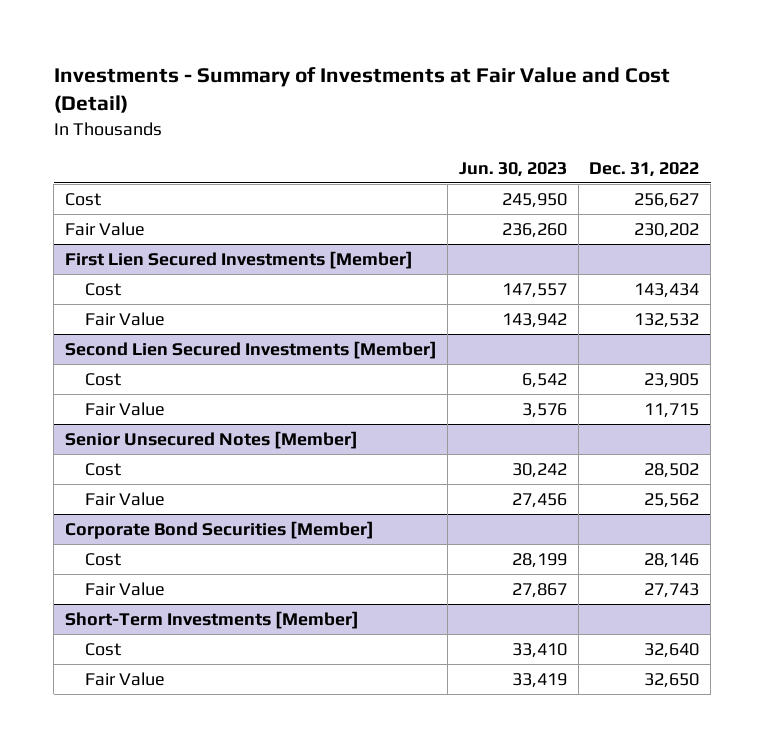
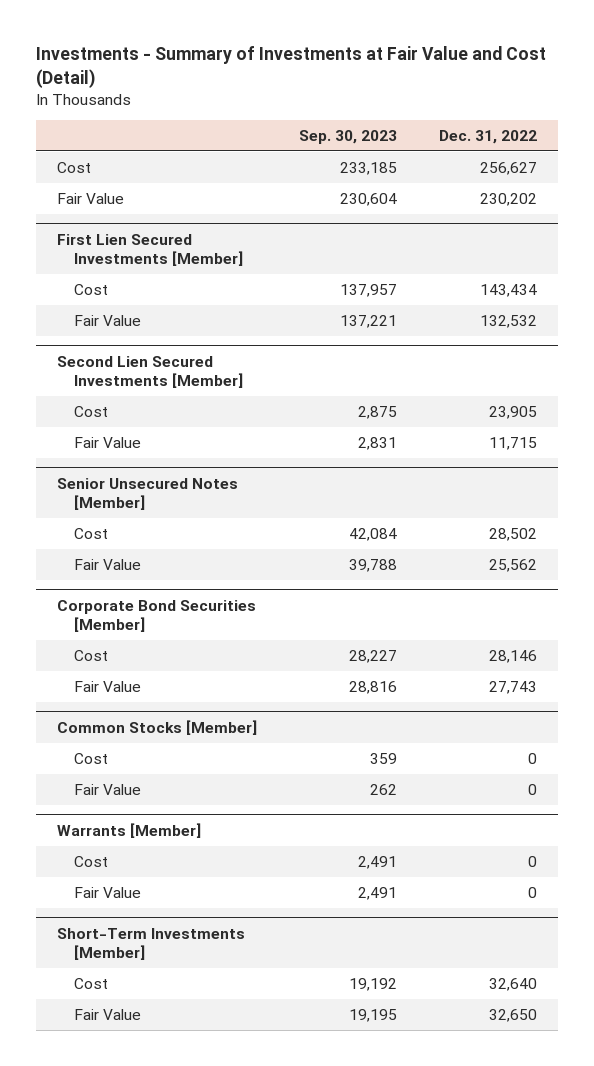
- | Jun. 30, 2023 | Dec. 31, 2022
+ | Sep. 30, 2023 | Dec. 31, 2022
+ Common Stocks [Member]
+ Cost | 359 | 0
+ Fair Value | 262 | 0
+ Warrants [Member]
+ Cost | 2,491 | 0
+ Fair Value | 2,491 | 0

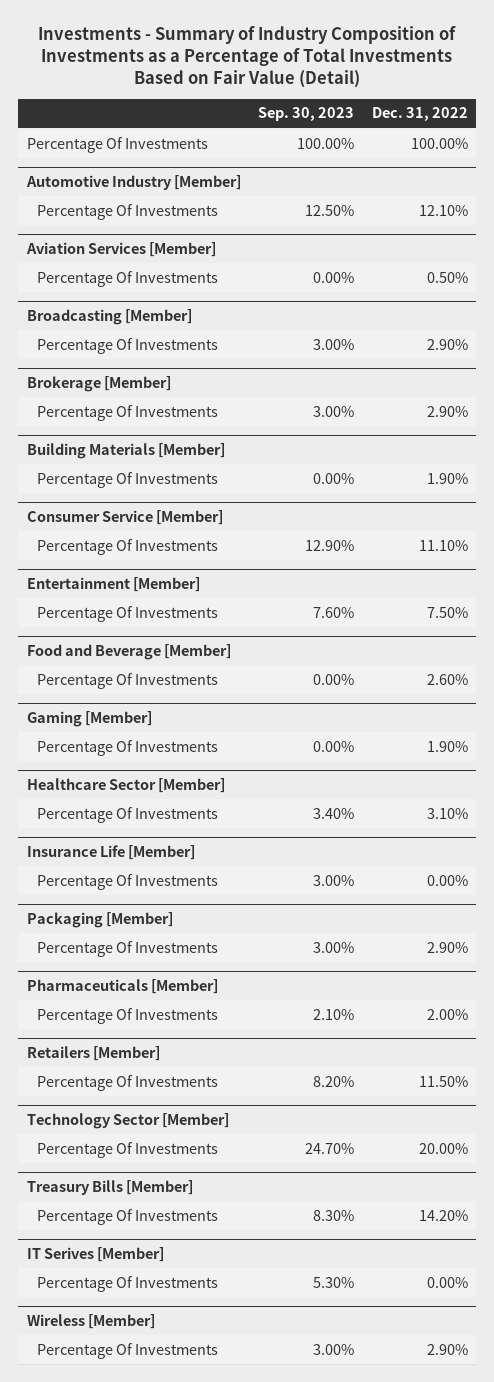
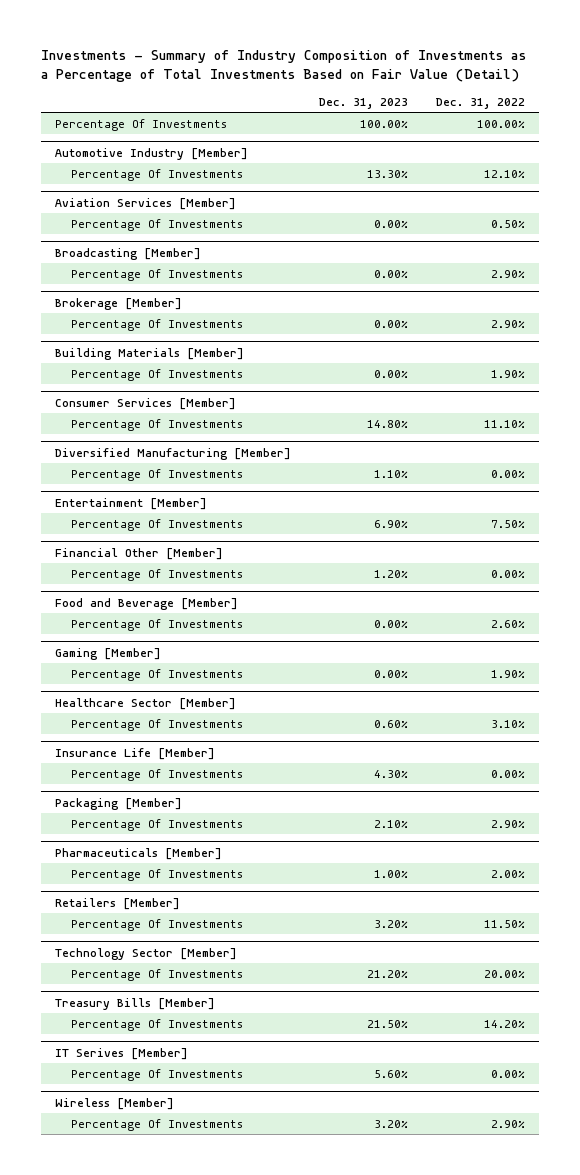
- | Sep. 30, 2023 | Dec. 31, 2022
+ | Dec. 31, 2023 | Dec. 31, 2022
- Consumer Service [Member]
+ Consumer Services [Member]
+ Diversified Manufacturing [Member]
+ Percentage Of Investments | 1.10% | 0.00%
+ Financial Other [Member]
+ Percentage Of Investments | 1.20% | 0.00%

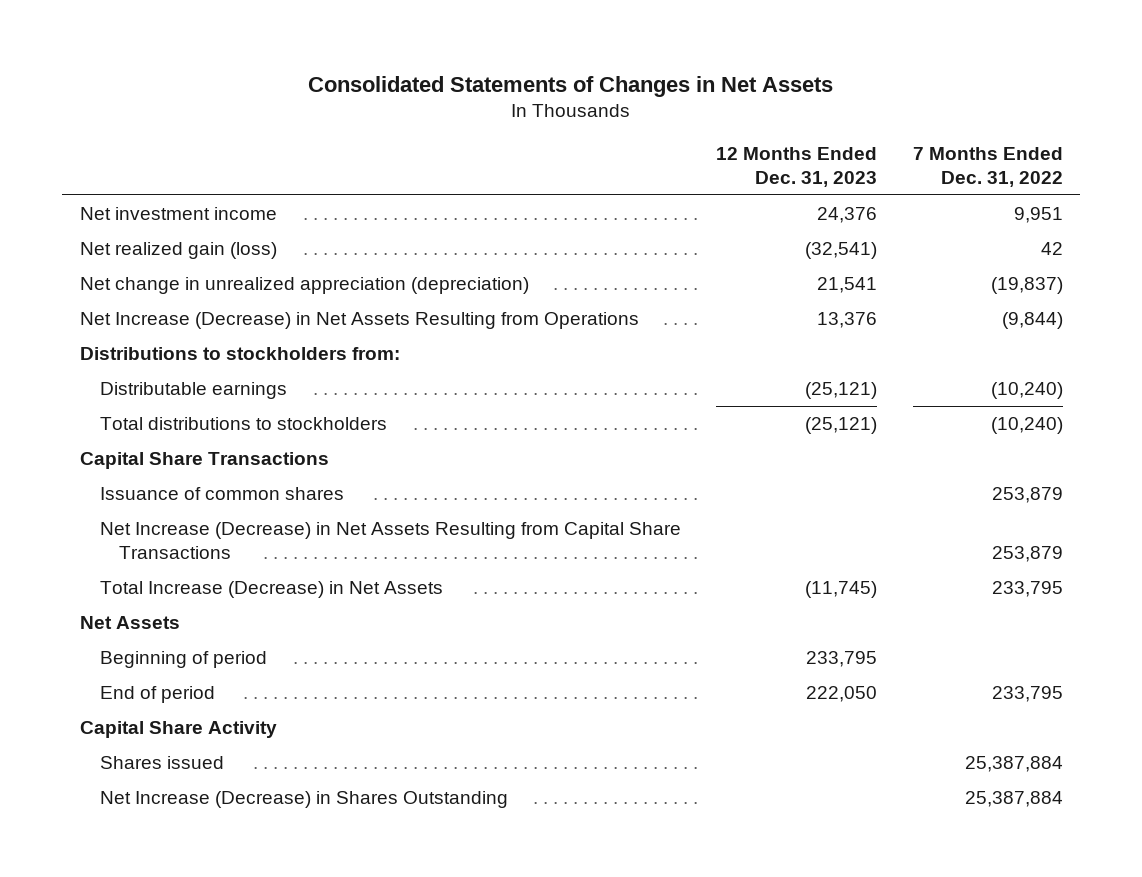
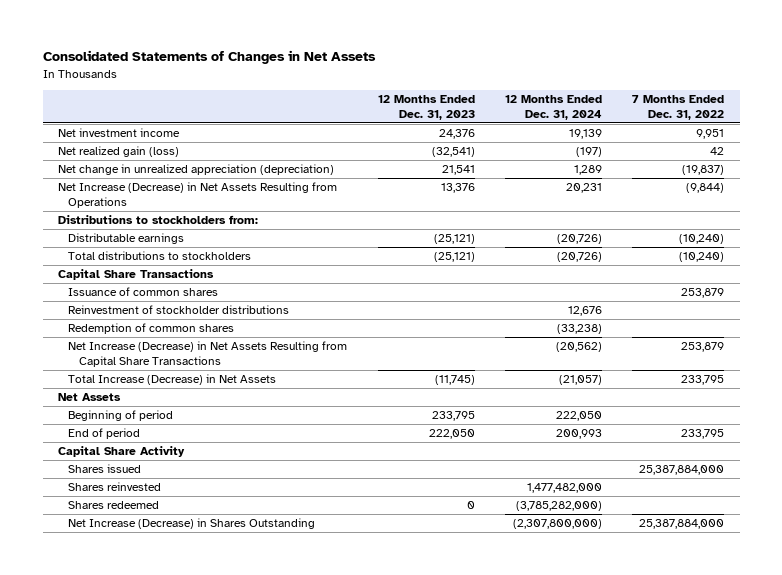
- | 12 Months Ended Dec. 31, 2023 | 7 Months Ended Dec. 31, 2022
+ | 12 Months Ended Dec. 31, 2023 | 12 Months Ended Dec. 31, 2024 | 7 Months Ended Dec. 31, 2022
+ Reinvestment of stockholder distributions | | 12,676 |
+ Redemption of common shares | | (33,238) |
- Shares issued | | 25,387,884
- Net Increase (Decrease) in Shares Outstanding | | 25,387,884
+ Shares issued | | | 25,387,884,000
+ Shares reinvested | | 1,477,482,000 |
+ Shares redeemed | 0 | (3,785,282,000) |
+ Net Increase (Decrease) in Shares Outstanding | | (2,307,800,000) | 25,387,884,000

